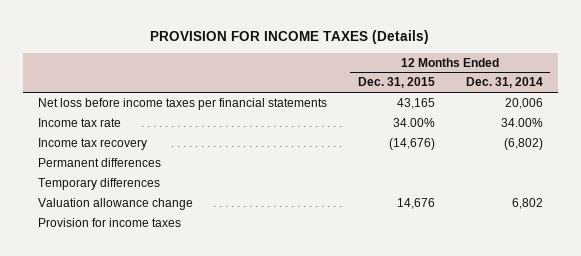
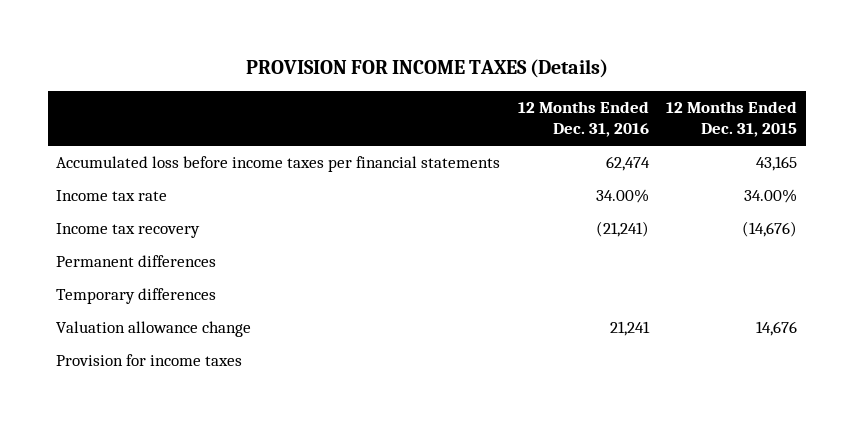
- | 12 Months Ended Dec. 31, 2015 | 12 Months Ended Dec. 31, 2014
+ | 12 Months Ended Dec. 31, 2016 | 12 Months Ended Dec. 31, 2015
- Net loss before income taxes per financial statements | 43,165 | 20,006
+ Accumulated loss before income taxes per financial statements | 62,474 | 43,165

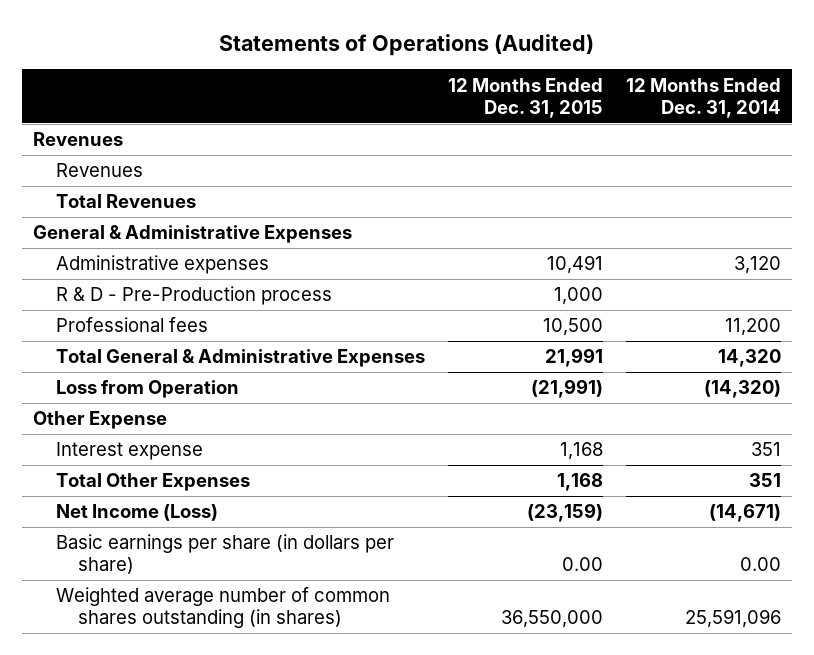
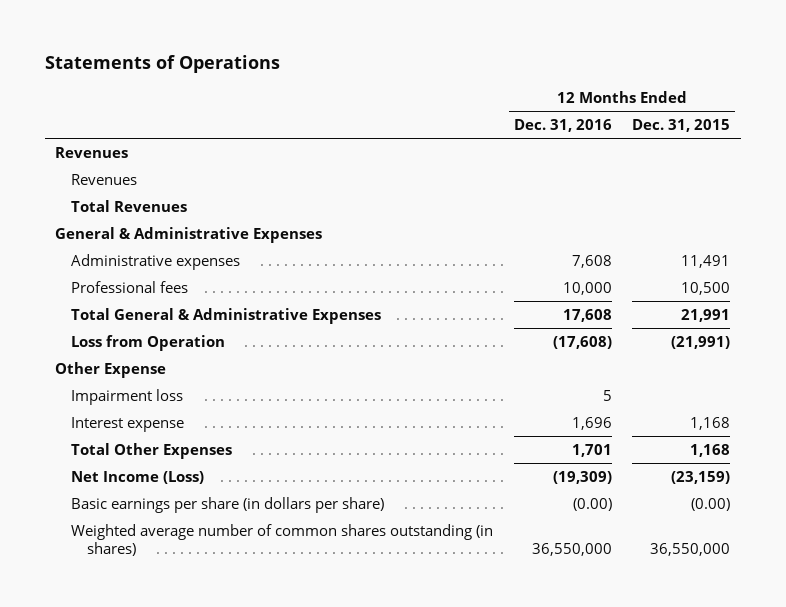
- Statements of Operations (Audited)
+ Statements of Operations
- | 12 Months Ended Dec. 31, 2015 | 12 Months Ended Dec. 31, 2014
+ | 12 Months Ended Dec. 31, 2016 | 12 Months Ended Dec. 31, 2015
- Administrative expenses | 10,491 | 3,120
- R & D - Pre-Production process | 1,000 |
+ Administrative expenses | 7,608 | 11,491
+ Impairment loss | 5 |
- Basic earnings per share (in dollars per share) | 0.00 | 0.00
+ Basic earnings per share (in dollars per share) | (0.00) | (0.00)

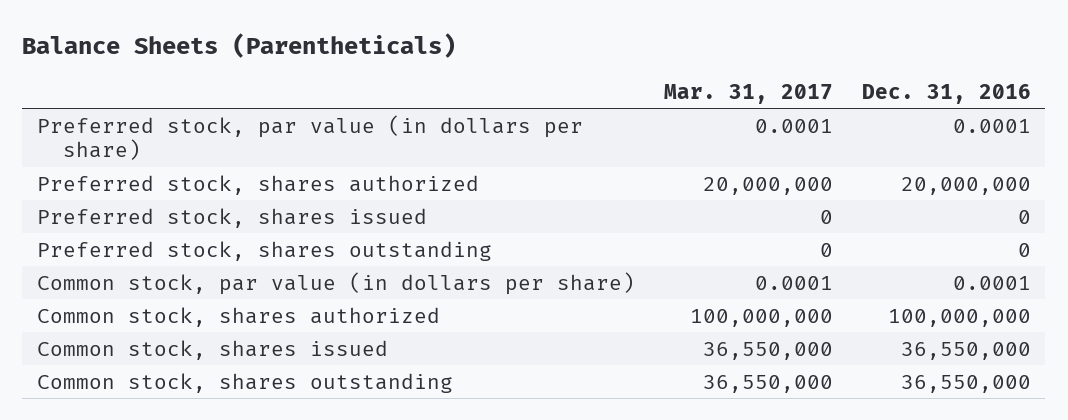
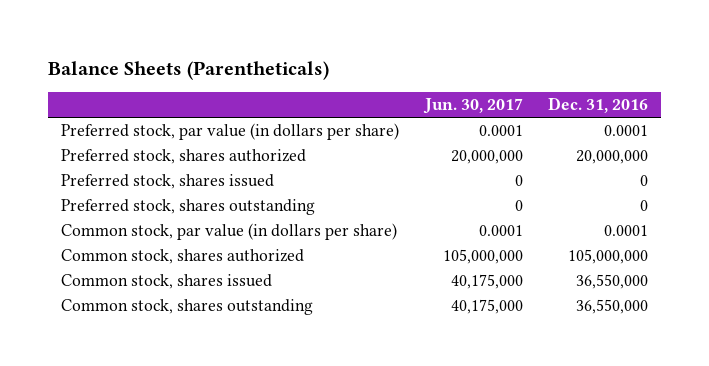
- | Mar. 31, 2017 | Dec. 31, 2016
+ | Jun. 30, 2017 | Dec. 31, 2016
- Common stock, shares authorized | 100,000,000 | 100,000,000
+ Common stock, shares authorized | 105,000,000 | 105,000,000

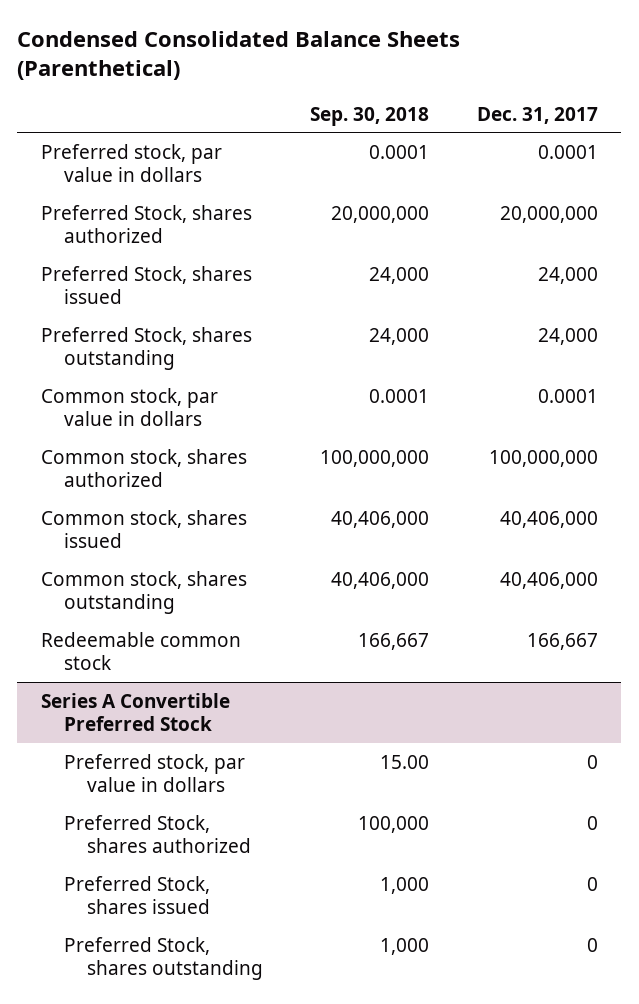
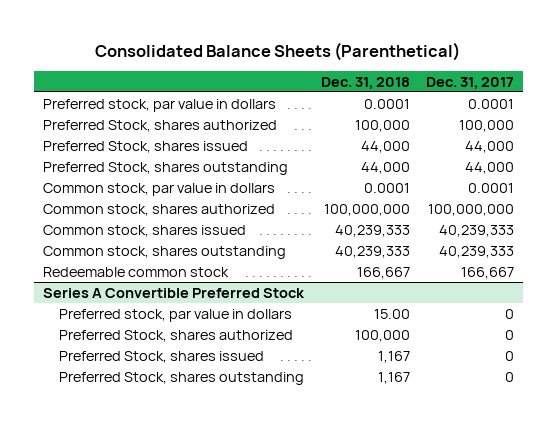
- Condensed Consolidated Balance Sheets (Parenthetical)
+ Consolidated Balance Sheets (Parenthetical)
- | Sep. 30, 2018 | Dec. 31, 2017
+ | Dec. 31, 2018 | Dec. 31, 2017
- Preferred Stock, shares authorized | 20,000,000 | 20,000,000
- Preferred Stock, shares issued | 24,000 | 24,000
- Preferred Stock, shares outstanding | 24,000 | 24,000
+ Preferred Stock, shares authorized | 100,000 | 100,000
+ Preferred Stock, shares issued | 44,000 | 44,000
+ Preferred Stock, shares outstanding | 44,000 | 44,000
- Common stock, shares issued | 40,406,000 | 40,406,000
- Common stock, shares outstanding | 40,406,000 | 40,406,000
+ Common stock, shares issued | 40,239,333 | 40,239,333
+ Common stock, shares outstanding | 40,239,333 | 40,239,333

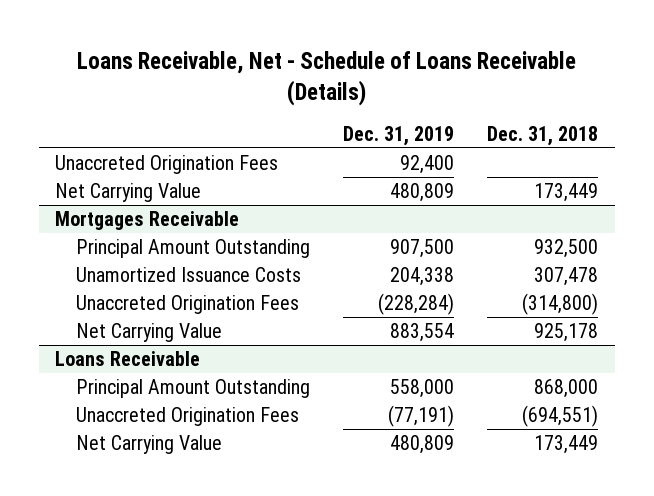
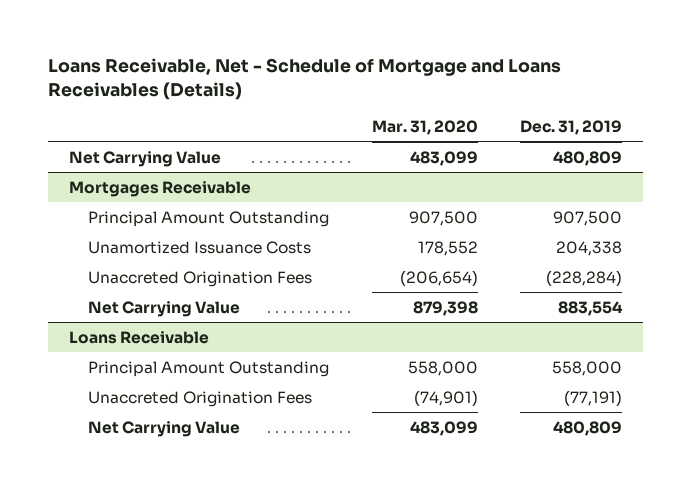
- Loans Receivable, Net - Schedule of Loans Receivable (Details)
+ Loans Receivable, Net - Schedule of Mortgage and Loans Receivables (Details)
- | Dec. 31, 2019 | Dec. 31, 2018
+ | Mar. 31, 2020 | Dec. 31, 2019
- Unaccreted Origination Fees | 92,400 |

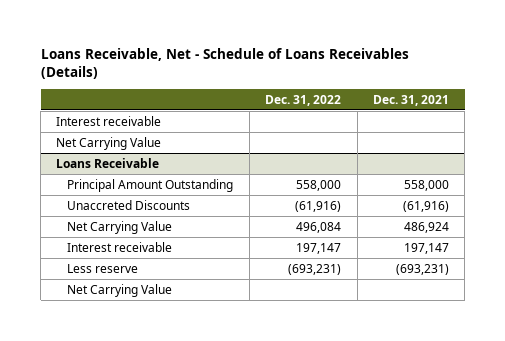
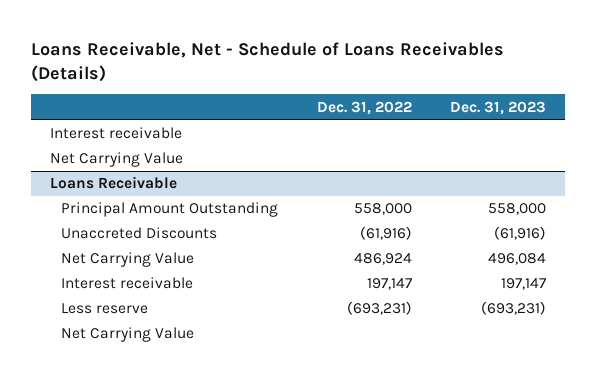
- | Dec. 31, 2022 | Dec. 31, 2021
+ | Dec. 31, 2022 | Dec. 31, 2023
@ Loans Receivable
- Net Carrying Value | 496,084 | 486,924
+ Net Carrying Value | 486,924 | 496,084

